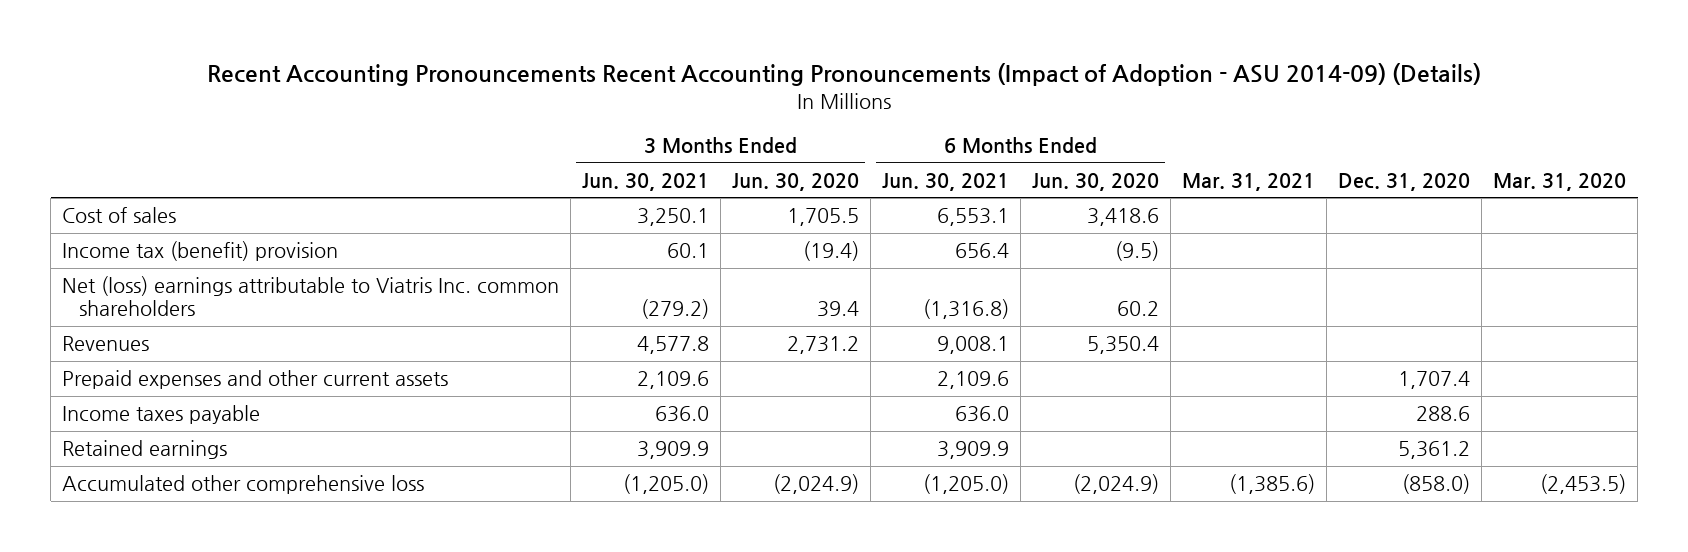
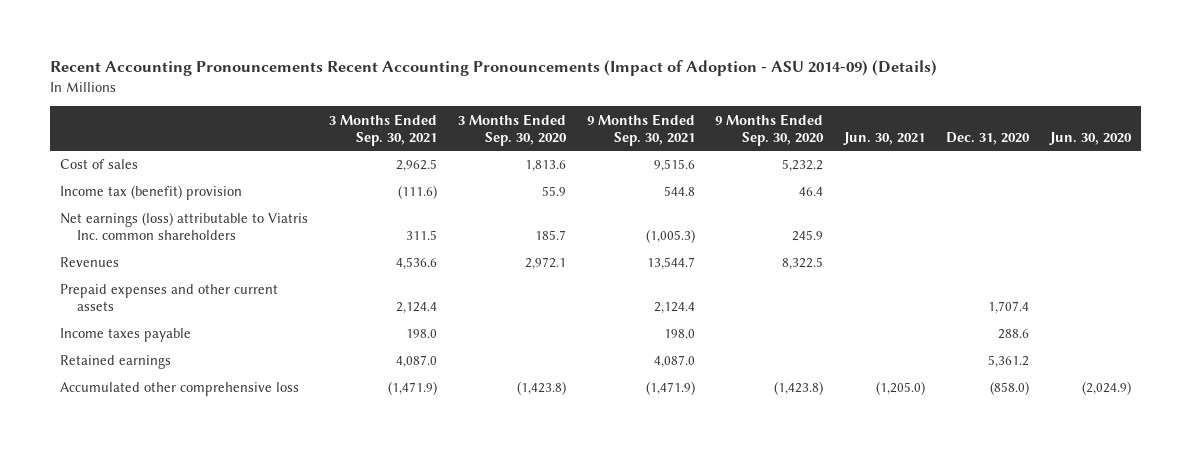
- | 3 Months Ended Jun. 30, 2021 | 3 Months Ended Jun. 30, 2020 | 6 Months Ended Jun. 30, 2021 | 6 Months Ended Jun. 30, 2020 | Mar. 31, 2021 | Dec. 31, 2020 | Mar. 31, 2020
+ | 3 Months Ended Sep. 30, 2021 | 3 Months Ended Sep. 30, 2020 | 9 Months Ended Sep. 30, 2021 | 9 Months Ended Sep. 30, 2020 | Jun. 30, 2021 | Dec. 31, 2020 | Jun. 30, 2020
- Net (loss) earnings attributable to Viatris Inc. common shareholders | (279.2) | 39.4 | (1,316.8) | 60.2 | | |
+ Net earnings (loss) attributable to Viatris Inc. common shareholders | 311.5 | 185.7 | (1,005.3) | 245.9 | | |

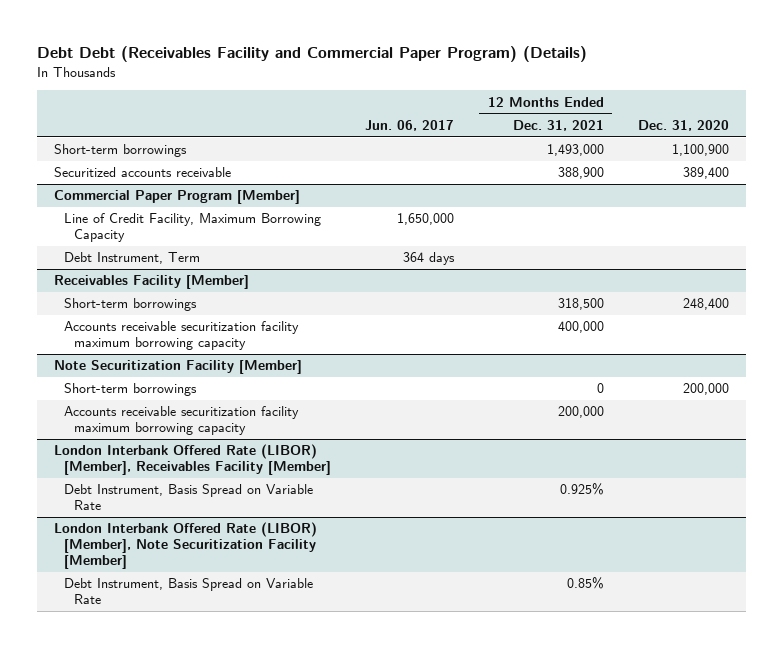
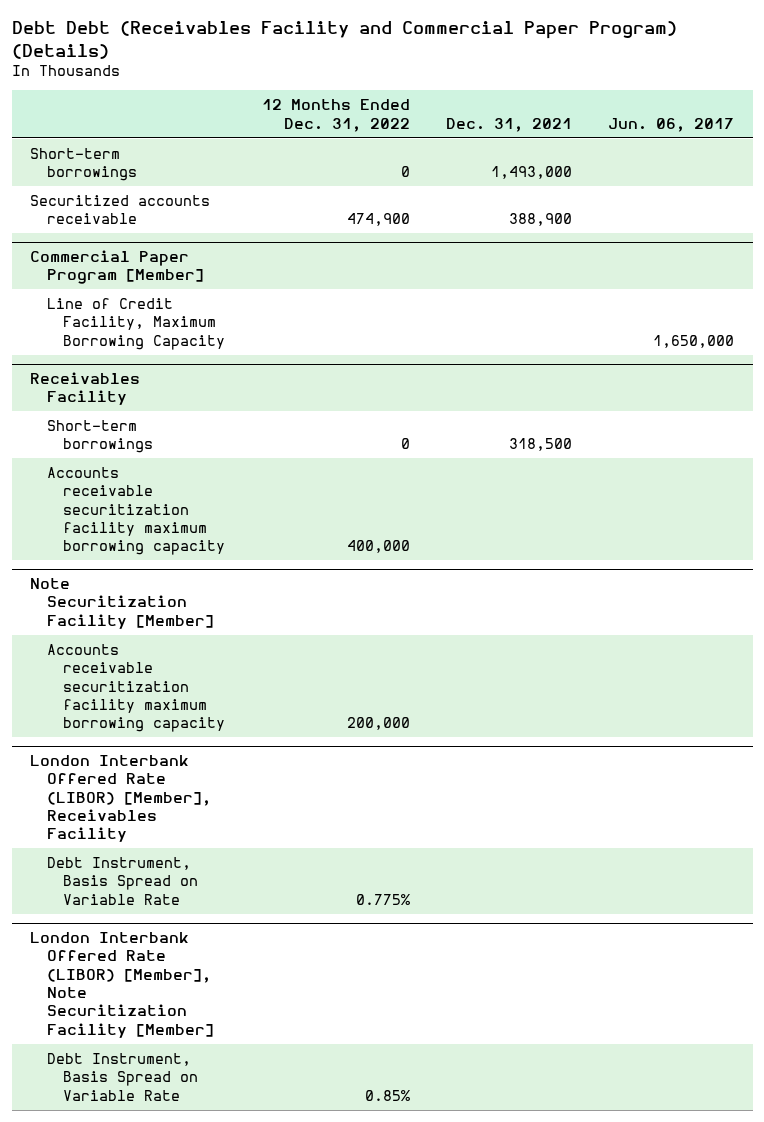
- | Jun. 06, 2017 | 12 Months Ended Dec. 31, 2021 | Dec. 31, 2020
+ | 12 Months Ended Dec. 31, 2022 | Dec. 31, 2021 | Jun. 06, 2017
@ Commercial Paper Program [Member]
- Debt Instrument, Term | 364 days | |
- Receivables Facility [Member]
+ Receivables Facility
@ Note Securitization Facility [Member]
- Short-term borrowings | | 0 | 200,000
- London Interbank Offered Rate (LIBOR) [Member], Receivables Facility [Member]
+ London Interbank Offered Rate (LIBOR) [Member], Receivables Facility

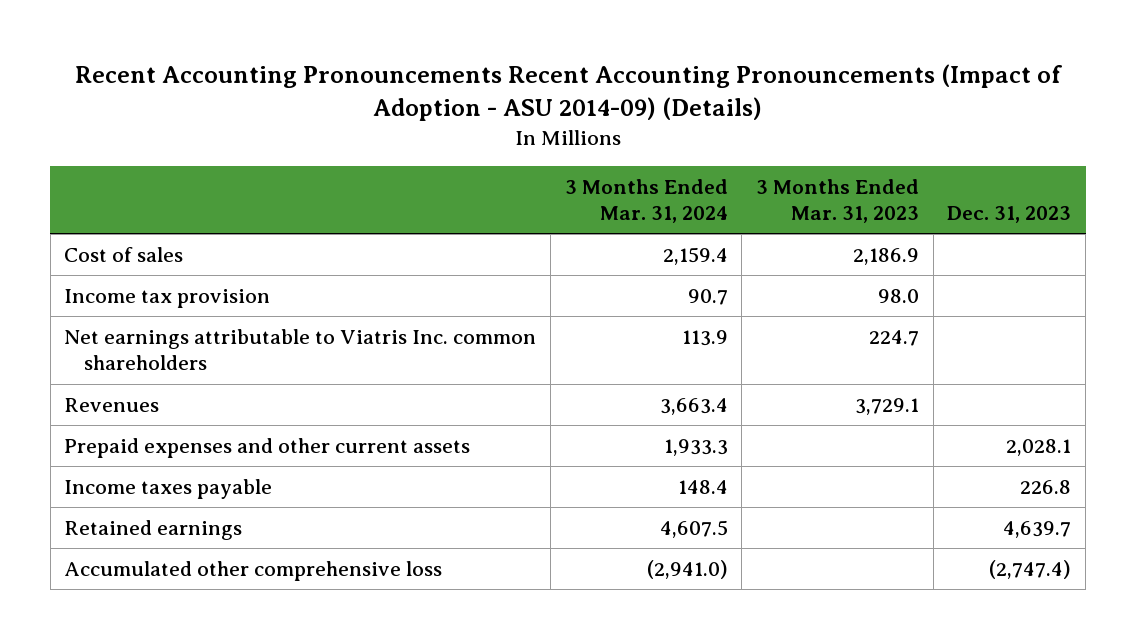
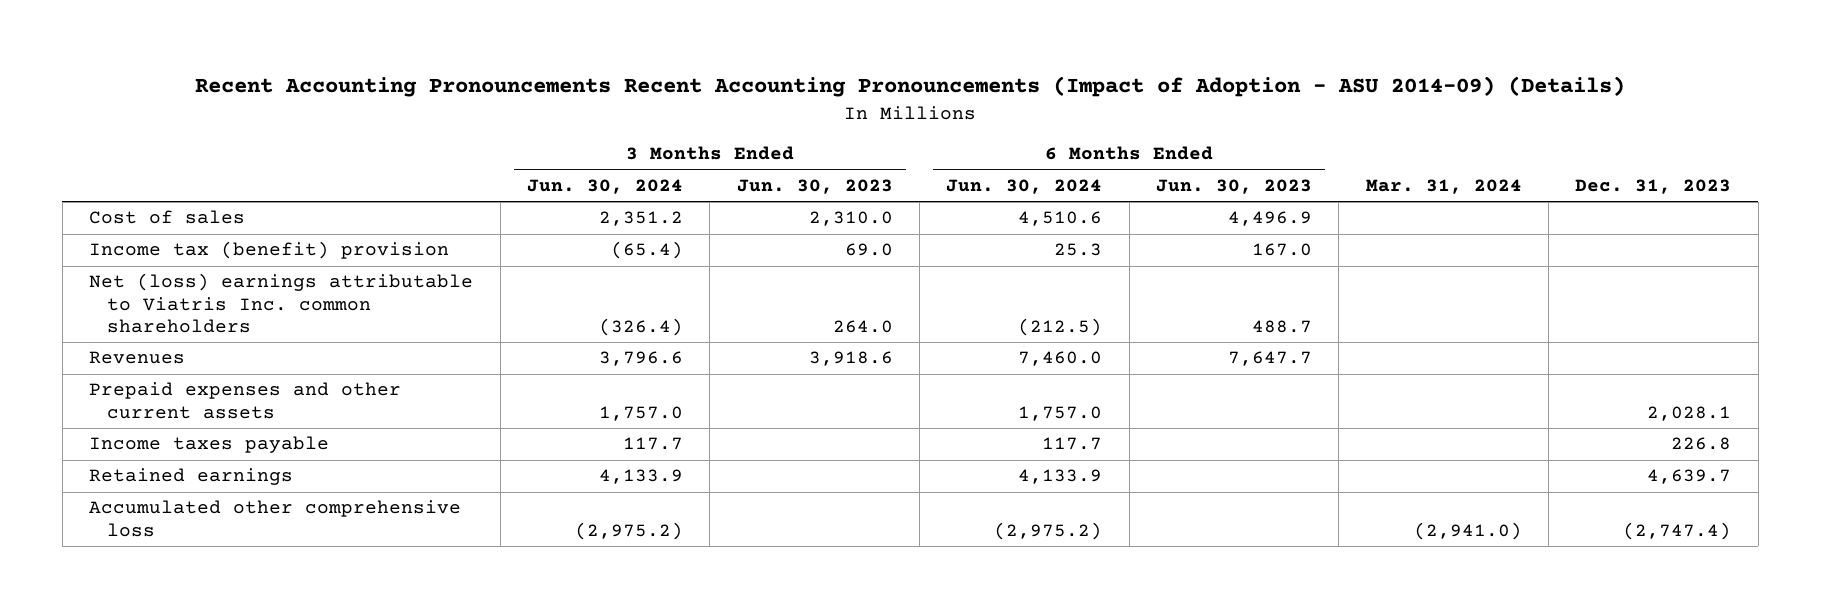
- | 3 Months Ended Mar. 31, 2024 | 3 Months Ended Mar. 31, 2023 | Dec. 31, 2023
+ | 3 Months Ended Jun. 30, 2024 | 3 Months Ended Jun. 30, 2023 | 6 Months Ended Jun. 30, 2024 | 6 Months Ended Jun. 30, 2023 | Mar. 31, 2024 | Dec. 31, 2023
- Income tax provision | 90.7 | 98.0 |
- Net earnings attributable to Viatris Inc. common shareholders | 113.9 | 224.7 |
+ Income tax (benefit) provision | (65.4) | 69.0 | 25.3 | 167.0 | |
+ Net (loss) earnings attributable to Viatris Inc. common shareholders | (326.4) | 264.0 | (212.5) | 488.7 | |

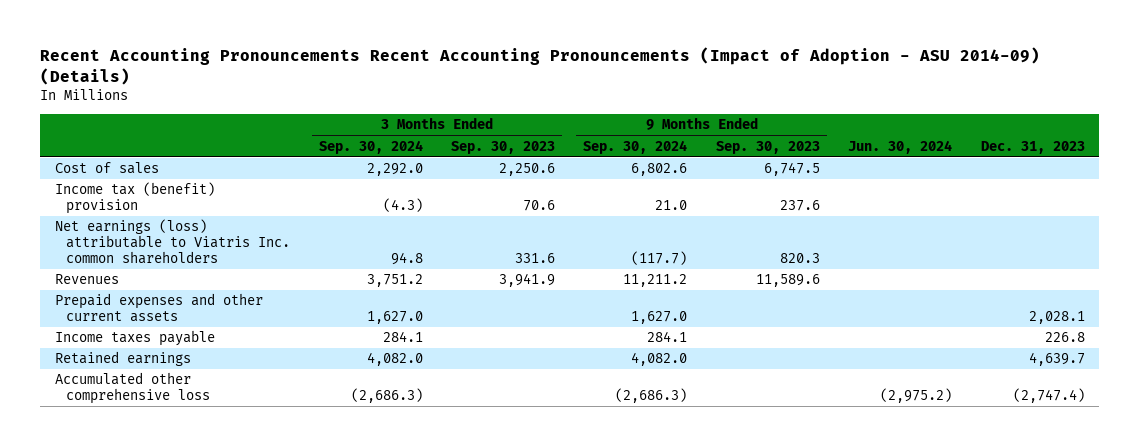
- | 3 Months Ended Jun. 30, 2024 | 3 Months Ended Jun. 30, 2023 | 6 Months Ended Jun. 30, 2024 | 6 Months Ended Jun. 30, 2023 | Mar. 31, 2024 | Dec. 31, 2023
+ | 3 Months Ended Sep. 30, 2024 | 3 Months Ended Sep. 30, 2023 | 9 Months Ended Sep. 30, 2024 | 9 Months Ended Sep. 30, 2023 | Jun. 30, 2024 | Dec. 31, 2023
- Net (loss) earnings attributable to Viatris Inc. common shareholders | (326.4) | 264.0 | (212.5) | 488.7 | |
+ Net earnings (loss) attributable to Viatris Inc. common shareholders | 94.8 | 331.6 | (117.7) | 820.3 | |

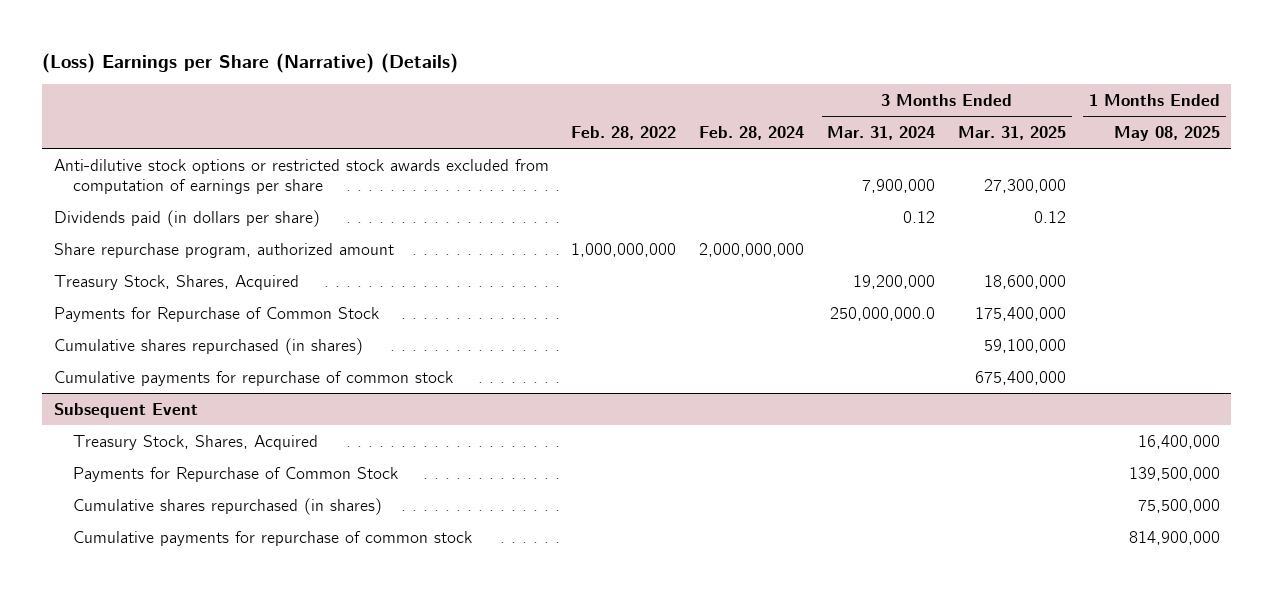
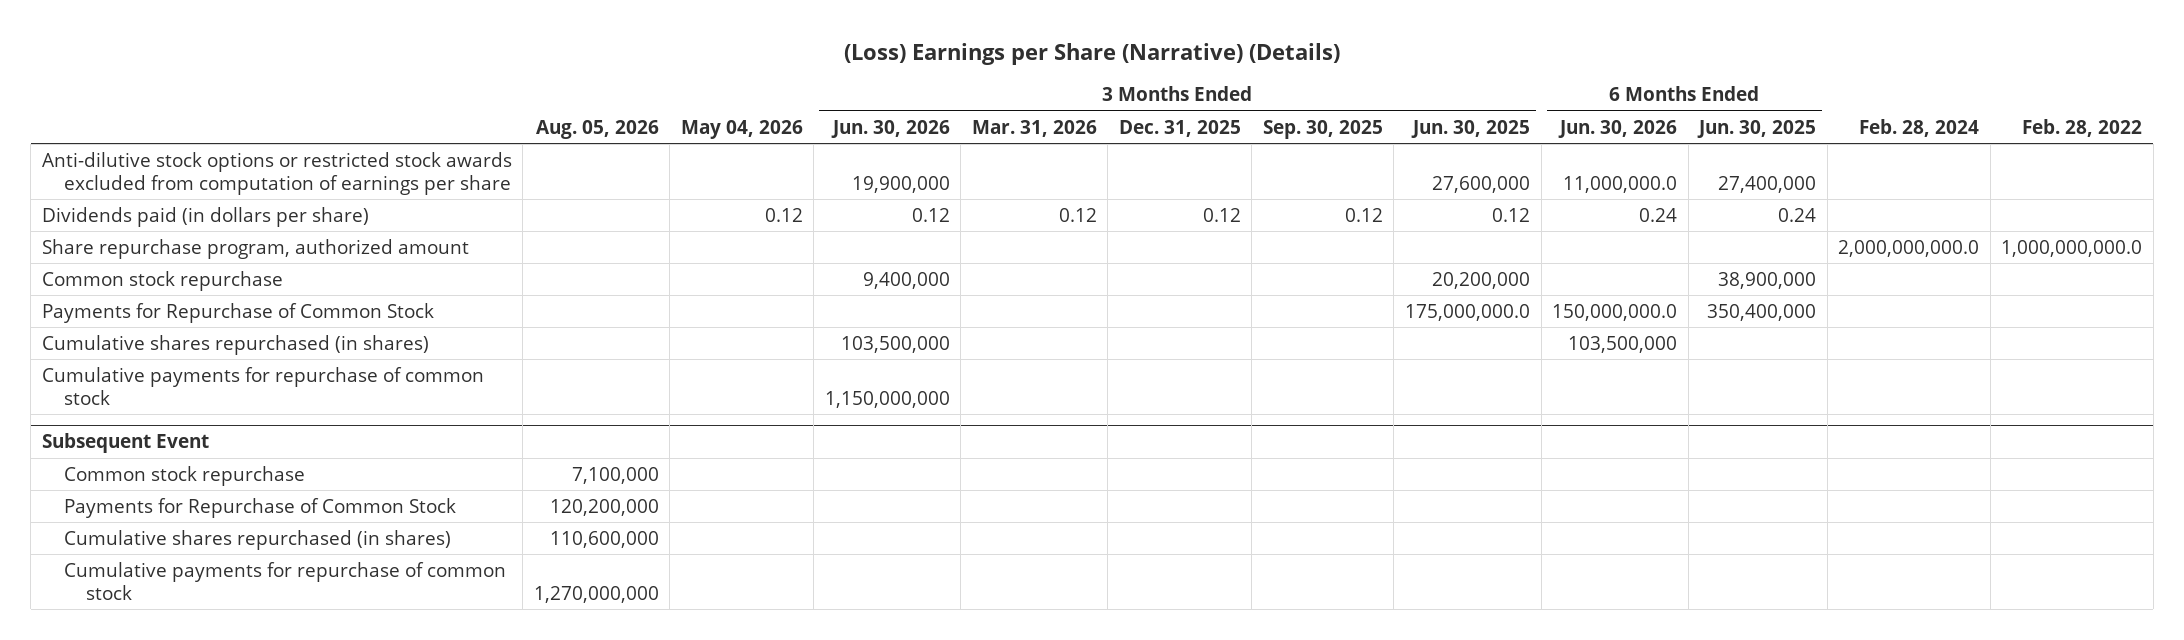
- | Feb. 28, 2022 | Feb. 28, 2024 | 3 Months Ended Mar. 31, 2024 | 3 Months Ended Mar. 31, 2025 | 1 Months Ended May 08, 2025
+ | Aug. 05, 2026 | May 04, 2026 | 3 Months Ended Jun. 30, 2026 | 3 Months Ended Mar. 31, 2026 | 3 Months Ended Dec. 31, 2025 | 3 Months Ended Sep. 30, 2025 | 3 Months Ended Jun. 30, 2025 | 6 Months Ended Jun. 30, 2026 | 6 Months Ended Jun. 30, 2025 | Feb. 28, 2024 | Feb. 28, 2022
- Share repurchase program, authorized amount | 1,000,000,000 | 2,000,000,000 | | |
- Treasury Stock, Shares, Acquired | | | 19,200,000 | 18,600,000 |
+ Share repurchase program, authorized amount | | | | | | | | | | 2,000,000,000.0 | 1,000,000,000.0
+ Common stock repurchase | | | 9,400,000 | | | | 20,200,000 | | 38,900,000 | |
@ Subsequent Event
- Treasury Stock, Shares, Acquired | | | | | 16,400,000
+ Common stock repurchase | 7,100,000 | | | | | | | | | |

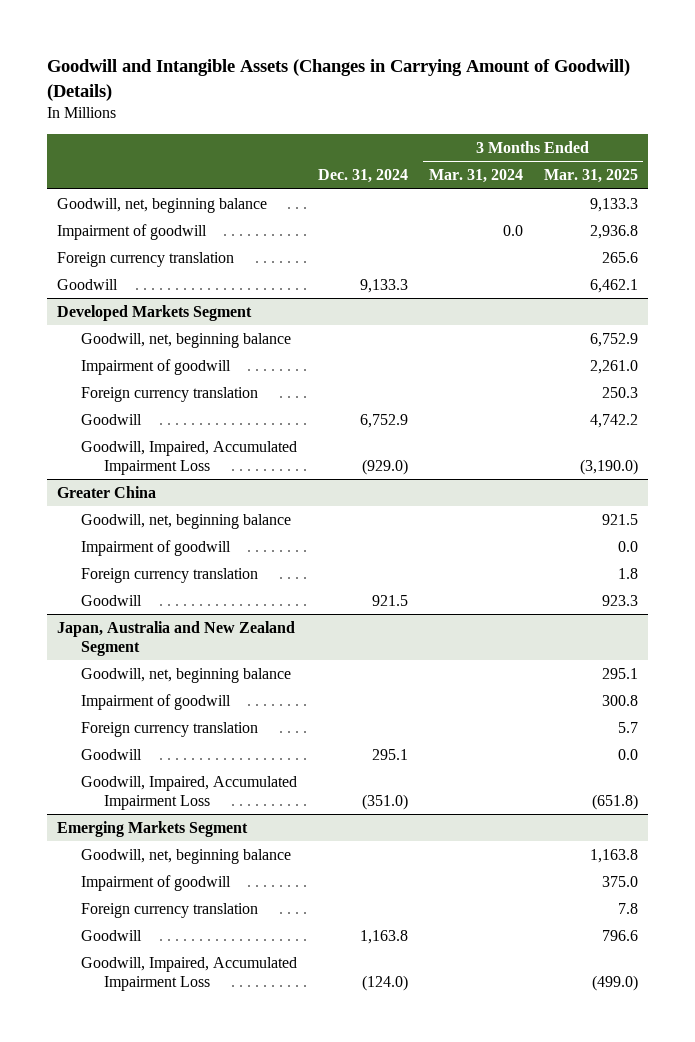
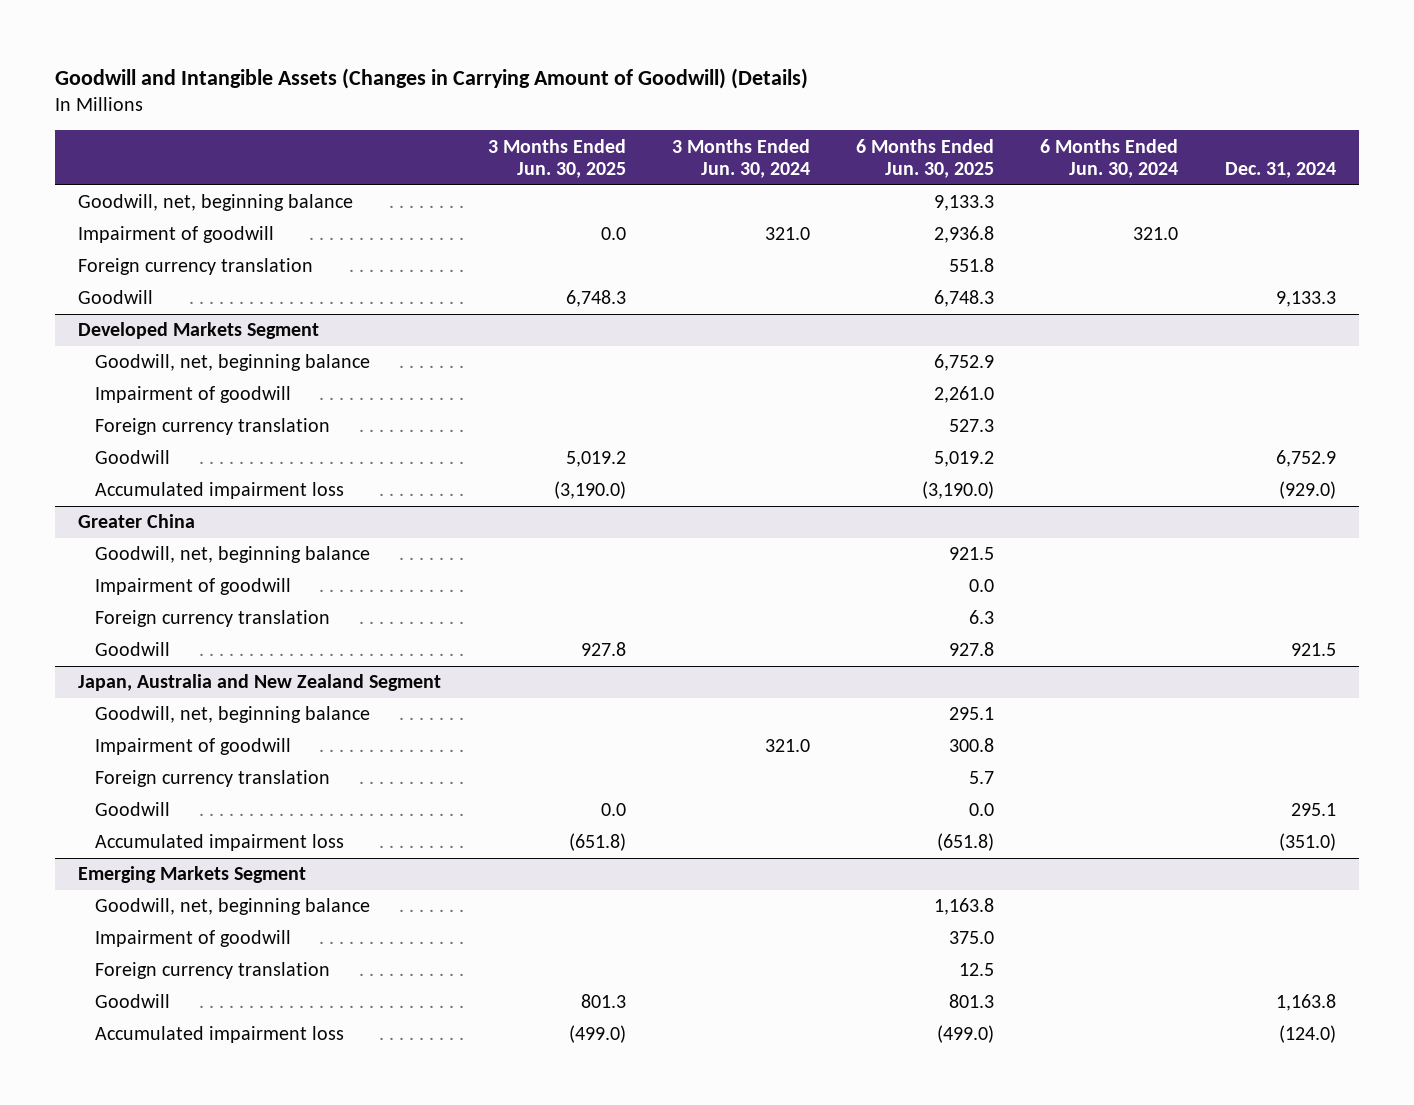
- | Dec. 31, 2024 | 3 Months Ended Mar. 31, 2024 | 3 Months Ended Mar. 31, 2025
+ | 3 Months Ended Jun. 30, 2025 | 3 Months Ended Jun. 30, 2024 | 6 Months Ended Jun. 30, 2025 | 6 Months Ended Jun. 30, 2024 | Dec. 31, 2024
@ Developed Markets Segment
- Goodwill, Impaired, Accumulated Impairment Loss | (929.0) | | (3,190.0)
+ Accumulated impairment loss | (3,190.0) | | (3,190.0) | | (929.0)
@ Japan, Australia and New Zealand Segment
- Goodwill, Impaired, Accumulated Impairment Loss | (351.0) | | (651.8)
+ Accumulated impairment loss | (651.8) | | (651.8) | | (351.0)
@ Emerging Markets Segment
- Goodwill, Impaired, Accumulated Impairment Loss | (124.0) | | (499.0)
+ Accumulated impairment loss | (499.0) | | (499.0) | | (124.0)

